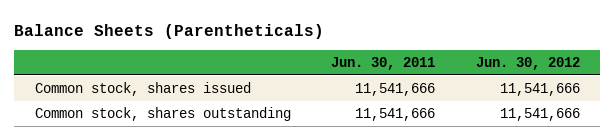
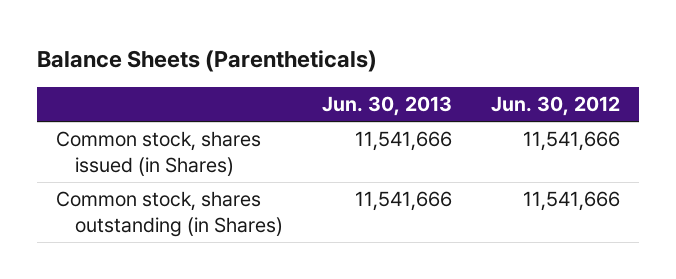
- | Jun. 30, 2011 | Jun. 30, 2012
+ | Jun. 30, 2013 | Jun. 30, 2012
- Common stock, shares issued | 11,541,666 | 11,541,666
- Common stock, shares outstanding | 11,541,666 | 11,541,666
+ Common stock, shares issued (in Shares) | 11,541,666 | 11,541,666
+ Common stock, shares outstanding (in Shares) | 11,541,666 | 11,541,666

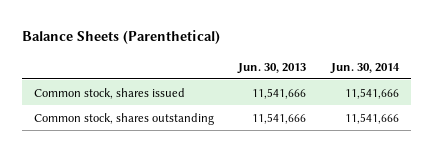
- Balance Sheets (Parentheticals)
+ Balance Sheets (Parenthetical)
- | Jun. 30, 2013 | Jun. 30, 2012
+ | Jun. 30, 2013 | Jun. 30, 2014
- Common stock, shares issued (in Shares) | 11,541,666 | 11,541,666
- Common stock, shares outstanding (in Shares) | 11,541,666 | 11,541,666
+ Common stock, shares issued | 11,541,666 | 11,541,666
+ Common stock, shares outstanding | 11,541,666 | 11,541,666

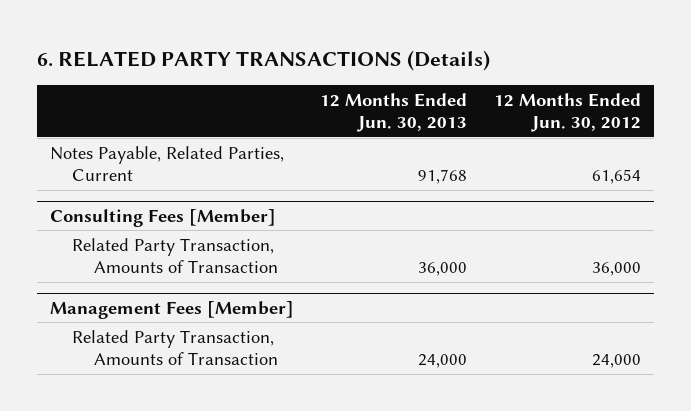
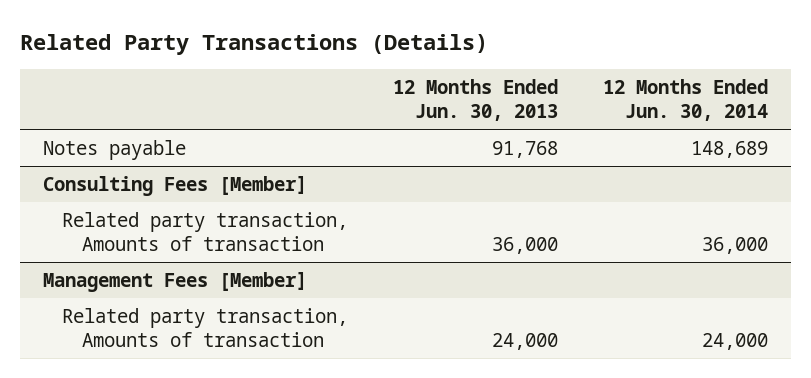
- 6. RELATED PARTY TRANSACTIONS (Details)
+ Related Party Transactions (Details)
- | 12 Months Ended Jun. 30, 2013 | 12 Months Ended Jun. 30, 2012
+ | 12 Months Ended Jun. 30, 2013 | 12 Months Ended Jun. 30, 2014
- Notes Payable, Related Parties, Current | 91,768 | 61,654
+ Notes payable | 91,768 | 148,689
@ Consulting Fees [Member]
- Related Party Transaction, Amounts of Transaction | 36,000 | 36,000
+ Related party transaction, Amounts of transaction | 36,000 | 36,000
@ Management Fees [Member]
- Related Party Transaction, Amounts of Transaction | 24,000 | 24,000
+ Related party transaction, Amounts of transaction | 24,000 | 24,000

